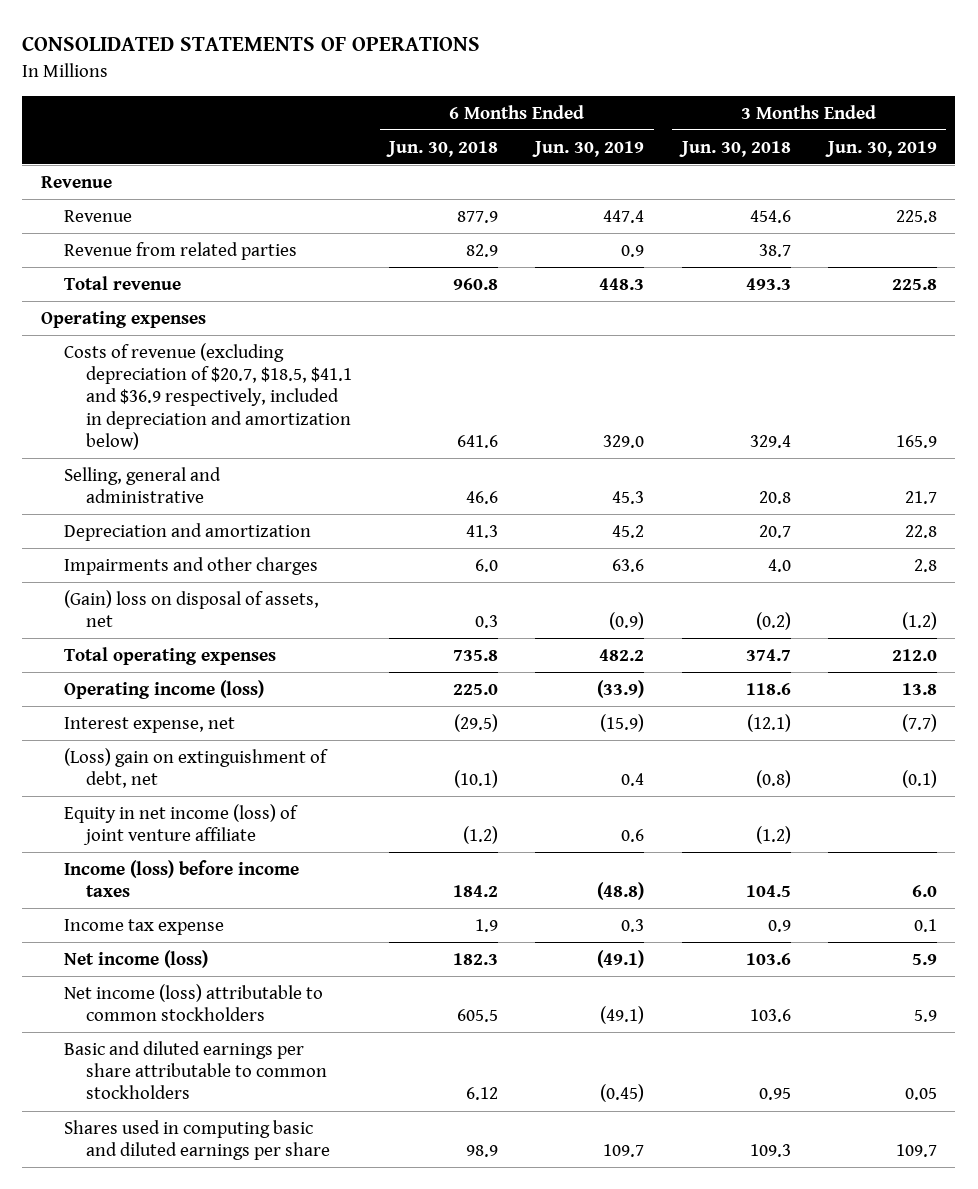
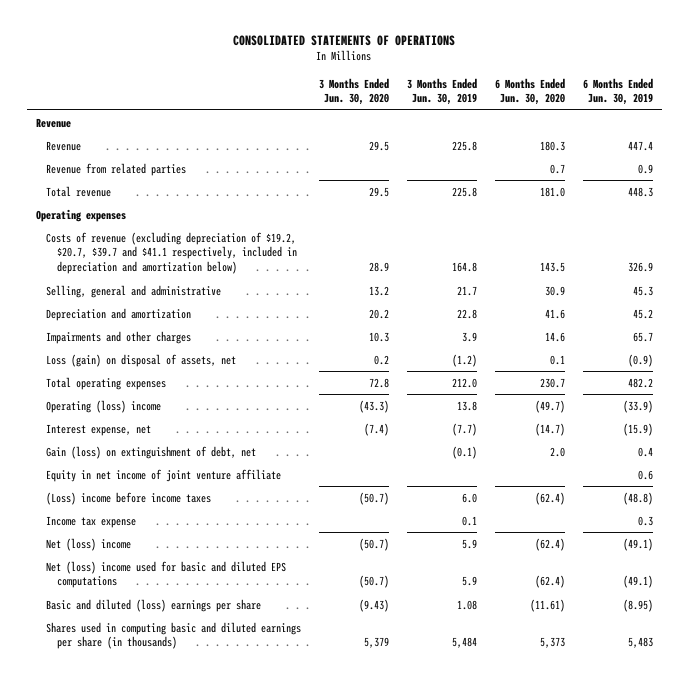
- | 6 Months Ended Jun. 30, 2018 | 6 Months Ended Jun. 30, 2019 | 3 Months Ended Jun. 30, 2018 | 3 Months Ended Jun. 30, 2019
+ | 3 Months Ended Jun. 30, 2020 | 3 Months Ended Jun. 30, 2019 | 6 Months Ended Jun. 30, 2020 | 6 Months Ended Jun. 30, 2019
- Costs of revenue (excluding depreciation of $20.7, $18.5, $41.1 and $36.9 respectively, included in depreciation and amortization below) | 641.6 | 329.0 | 329.4 | 165.9
+ Costs of revenue (excluding depreciation of $19.2, $20.7, $39.7 and $41.1 respectively, included in depreciation and amortization below) | 28.9 | 164.8 | 143.5 | 326.9
- Impairments and other charges | 6.0 | 63.6 | 4.0 | 2.8
- (Gain) loss on disposal of assets, net | 0.3 | (0.9) | (0.2) | (1.2)
+ Impairments and other charges | 10.3 | 3.9 | 14.6 | 65.7
+ Loss (gain) on disposal of assets, net | 0.2 | (1.2) | 0.1 | (0.9)
- Operating income (loss) | 225.0 | (33.9) | 118.6 | 13.8
+ Operating (loss) income | (43.3) | 13.8 | (49.7) | (33.9)
- (Loss) gain on extinguishment of debt, net | (10.1) | 0.4 | (0.8) | (0.1)
- Equity in net income (loss) of joint venture affiliate | (1.2) | 0.6 | (1.2) |
- Income (loss) before income taxes | 184.2 | (48.8) | 104.5 | 6.0
+ Gain (loss) on extinguishment of debt, net | | (0.1) | 2.0 | 0.4
+ Equity in net income of joint venture affiliate | | | | 0.6
+ (Loss) income before income taxes | (50.7) | 6.0 | (62.4) | (48.8)
- Net income (loss) | 182.3 | (49.1) | 103.6 | 5.9
- Net income (loss) attributable to common stockholders | 605.5 | (49.1) | 103.6 | 5.9
- Basic and diluted earnings per share attributable to common stockholders | 6.12 | (0.45) | 0.95 | 0.05
- Shares used in computing basic and diluted earnings per share | 98.9 | 109.7 | 109.3 | 109.7
+ Net (loss) income | (50.7) | 5.9 | (62.4) | (49.1)
+ Net (loss) income used for basic and diluted EPS computations | (50.7) | 5.9 | (62.4) | (49.1)
+ Basic and diluted (loss) earnings per share | (9.43) | 1.08 | (11.61) | (8.95)
+ Shares used in computing basic and diluted earnings per share (in thousands) | 5,379 | 5,484 | 5,373 | 5,483

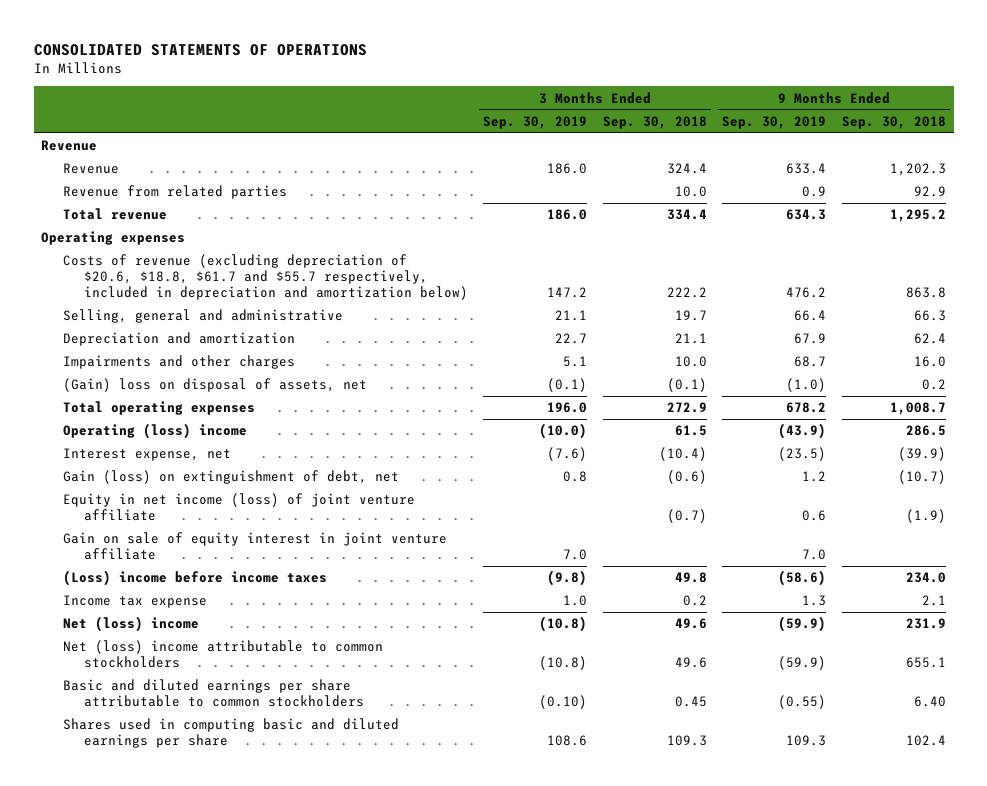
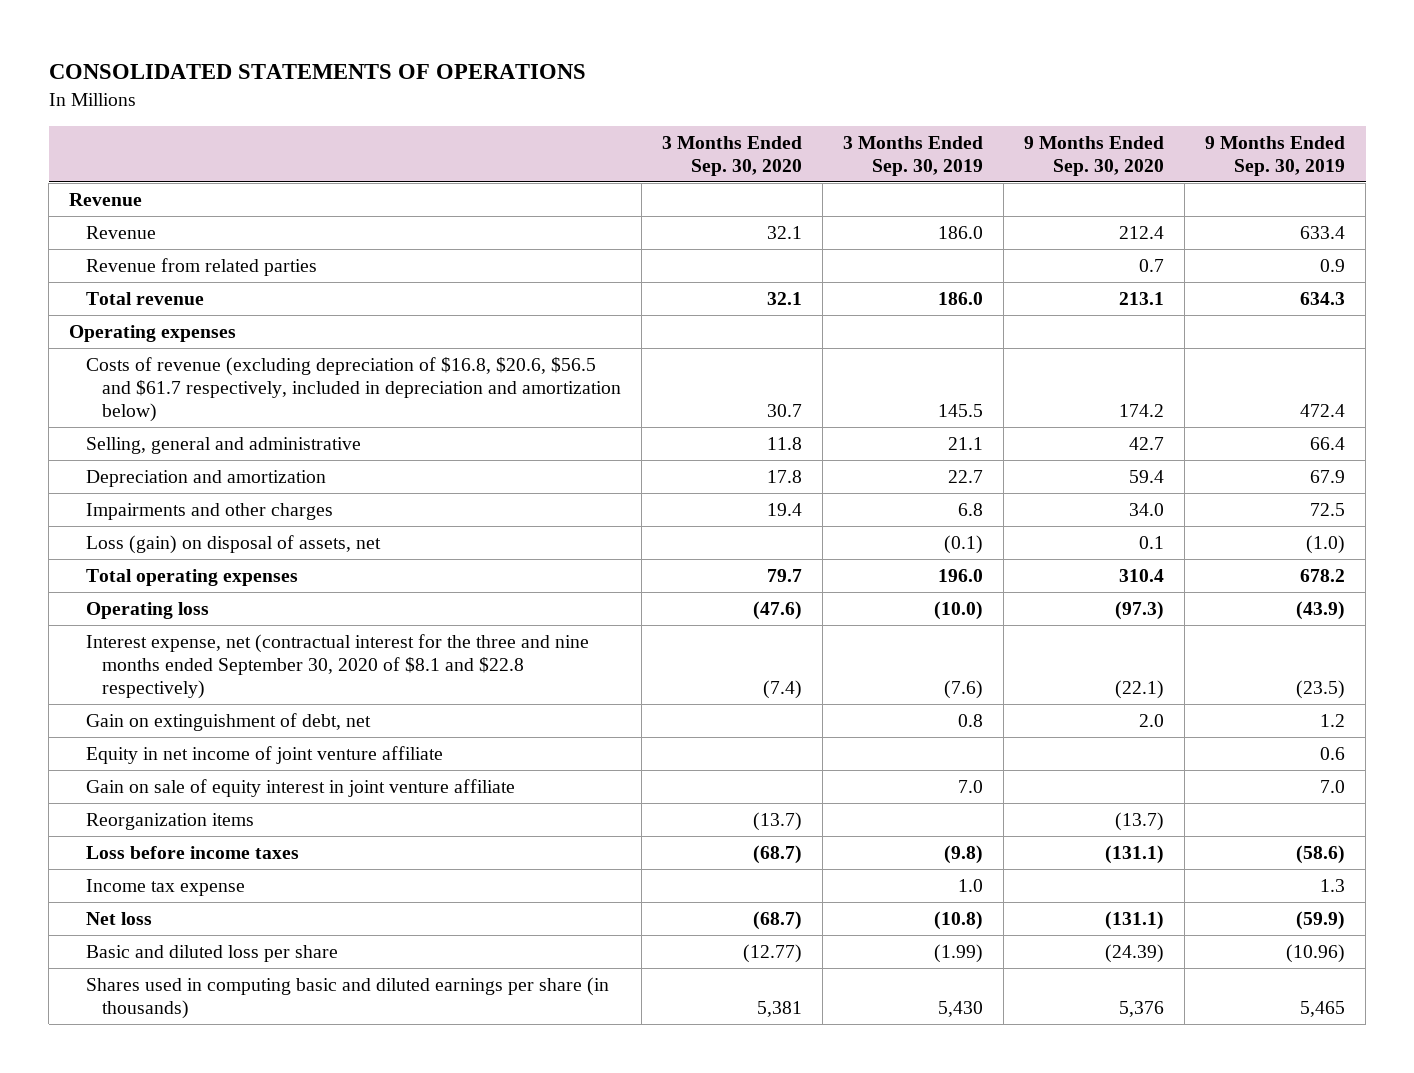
- | 3 Months Ended Sep. 30, 2019 | 3 Months Ended Sep. 30, 2018 | 9 Months Ended Sep. 30, 2019 | 9 Months Ended Sep. 30, 2018
+ | 3 Months Ended Sep. 30, 2020 | 3 Months Ended Sep. 30, 2019 | 9 Months Ended Sep. 30, 2020 | 9 Months Ended Sep. 30, 2019
- Costs of revenue (excluding depreciation of $20.6, $18.8, $61.7 and $55.7 respectively, included in depreciation and amortization below) | 147.2 | 222.2 | 476.2 | 863.8
+ Costs of revenue (excluding depreciation of $16.8, $20.6, $56.5 and $61.7 respectively, included in depreciation and amortization below) | 30.7 | 145.5 | 174.2 | 472.4
- Impairments and other charges | 5.1 | 10.0 | 68.7 | 16.0
- (Gain) loss on disposal of assets, net | (0.1) | (0.1) | (1.0) | 0.2
+ Impairments and other charges | 19.4 | 6.8 | 34.0 | 72.5
+ Loss (gain) on disposal of assets, net | | (0.1) | 0.1 | (1.0)
- Operating (loss) income | (10.0) | 61.5 | (43.9) | 286.5
- Interest expense, net | (7.6) | (10.4) | (23.5) | (39.9)
- Gain (loss) on extinguishment of debt, net | 0.8 | (0.6) | 1.2 | (10.7)
- Equity in net income (loss) of joint venture affiliate | | (0.7) | 0.6 | (1.9)
+ Operating loss | (47.6) | (10.0) | (97.3) | (43.9)
+ Interest expense, net (contractual interest for the three and nine months ended September 30, 2020 of $8.1 and $22.8 respectively) | (7.4) | (7.6) | (22.1) | (23.5)
+ Gain on extinguishment of debt, net | | 0.8 | 2.0 | 1.2
+ Equity in net income of joint venture affiliate | | | | 0.6
- (Loss) income before income taxes | (9.8) | 49.8 | (58.6) | 234.0
+ Reorganization items | (13.7) | | (13.7) |
+ Loss before income taxes | (68.7) | (9.8) | (131.1) | (58.6)
- Net (loss) income | (10.8) | 49.6 | (59.9) | 231.9
- Net (loss) income attributable to common stockholders | (10.8) | 49.6 | (59.9) | 655.1
- Basic and diluted earnings per share attributable to common stockholders | (0.10) | 0.45 | (0.55) | 6.40
- Shares used in computing basic and diluted earnings per share | 108.6 | 109.3 | 109.3 | 102.4
+ Net loss | (68.7) | (10.8) | (131.1) | (59.9)
+ Basic and diluted loss per share | (12.77) | (1.99) | (24.39) | (10.96)
+ Shares used in computing basic and diluted earnings per share (in thousands) | 5,381 | 5,430 | 5,376 | 5,465

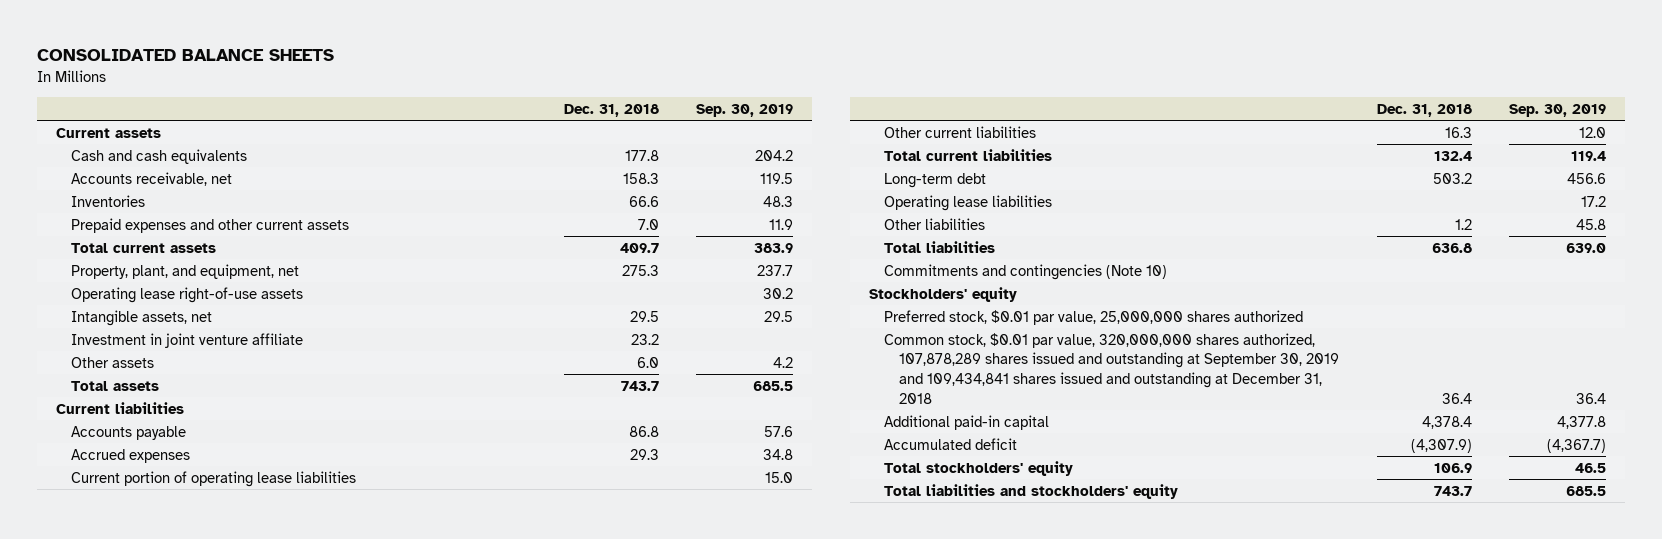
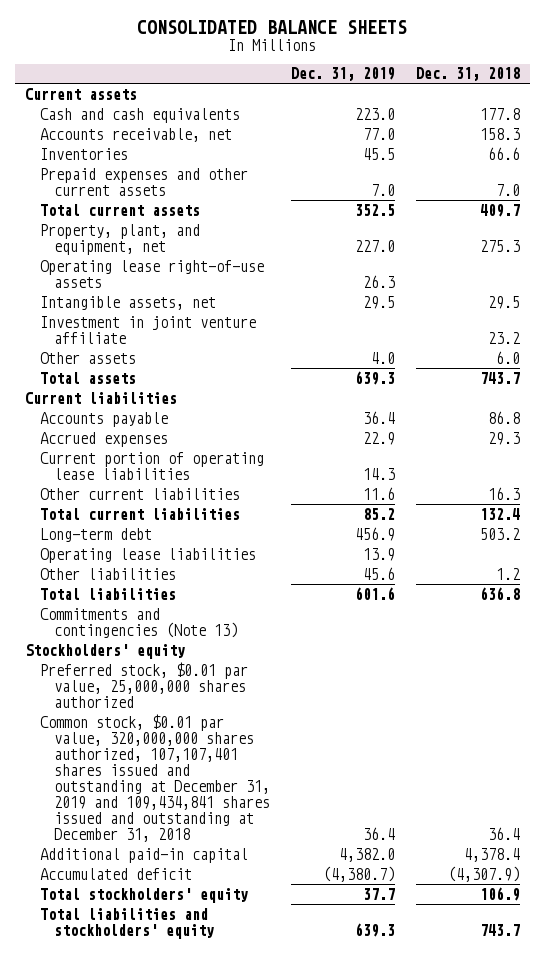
- | Dec. 31, 2018 | Sep. 30, 2019
+ | Dec. 31, 2019 | Dec. 31, 2018
- Commitments and contingencies (Note 10)
+ Commitments and contingencies (Note 13)
- Common stock, $0.01 par value, 320,000,000 shares authorized, 107,878,289 shares issued and outstanding at September 30, 2019 and 109,434,841 shares issued and outstanding at December 31, 2018 | 36.4 | 36.4
+ Common stock, $0.01 par value, 320,000,000 shares authorized, 107,107,401 shares issued and outstanding at December 31, 2019 and 109,434,841 shares issued and outstanding at December 31, 2018 | 36.4 | 36.4

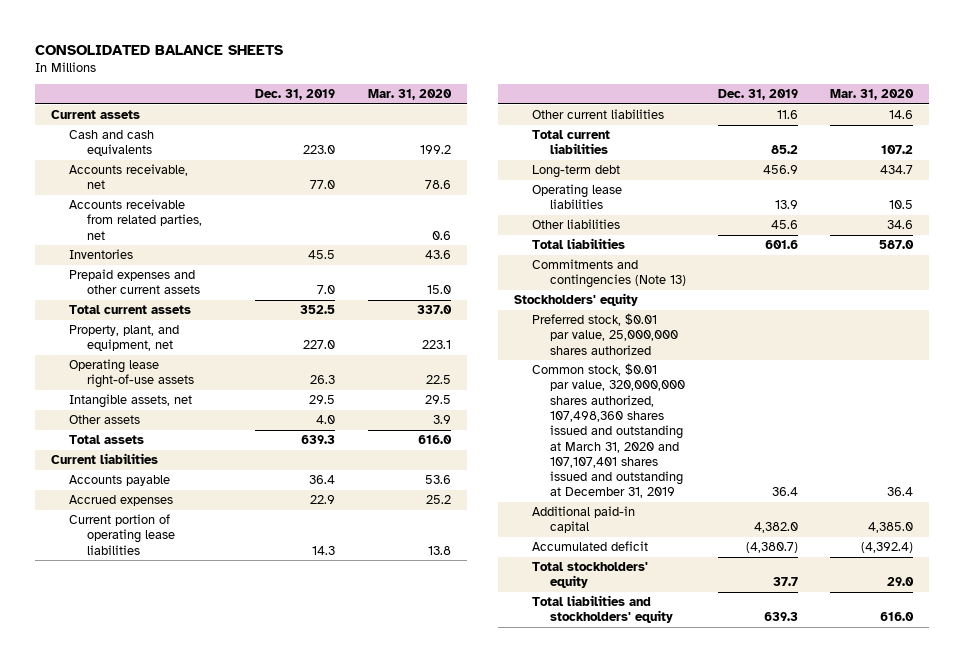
- | Dec. 31, 2019 | Dec. 31, 2018
+ | Dec. 31, 2019 | Mar. 31, 2020
+ Accounts receivable from related parties, net | | 0.6
- Investment in joint venture affiliate | | 23.2
- Common stock, $0.01 par value, 320,000,000 shares authorized, 107,107,401 shares issued and outstanding at December 31, 2019 and 109,434,841 shares issued and outstanding at December 31, 2018 | 36.4 | 36.4
+ Common stock, $0.01 par value, 320,000,000 shares authorized, 107,498,360 shares issued and outstanding at March 31, 2020 and 107,107,401 shares issued and outstanding at December 31, 2019 | 36.4 | 36.4

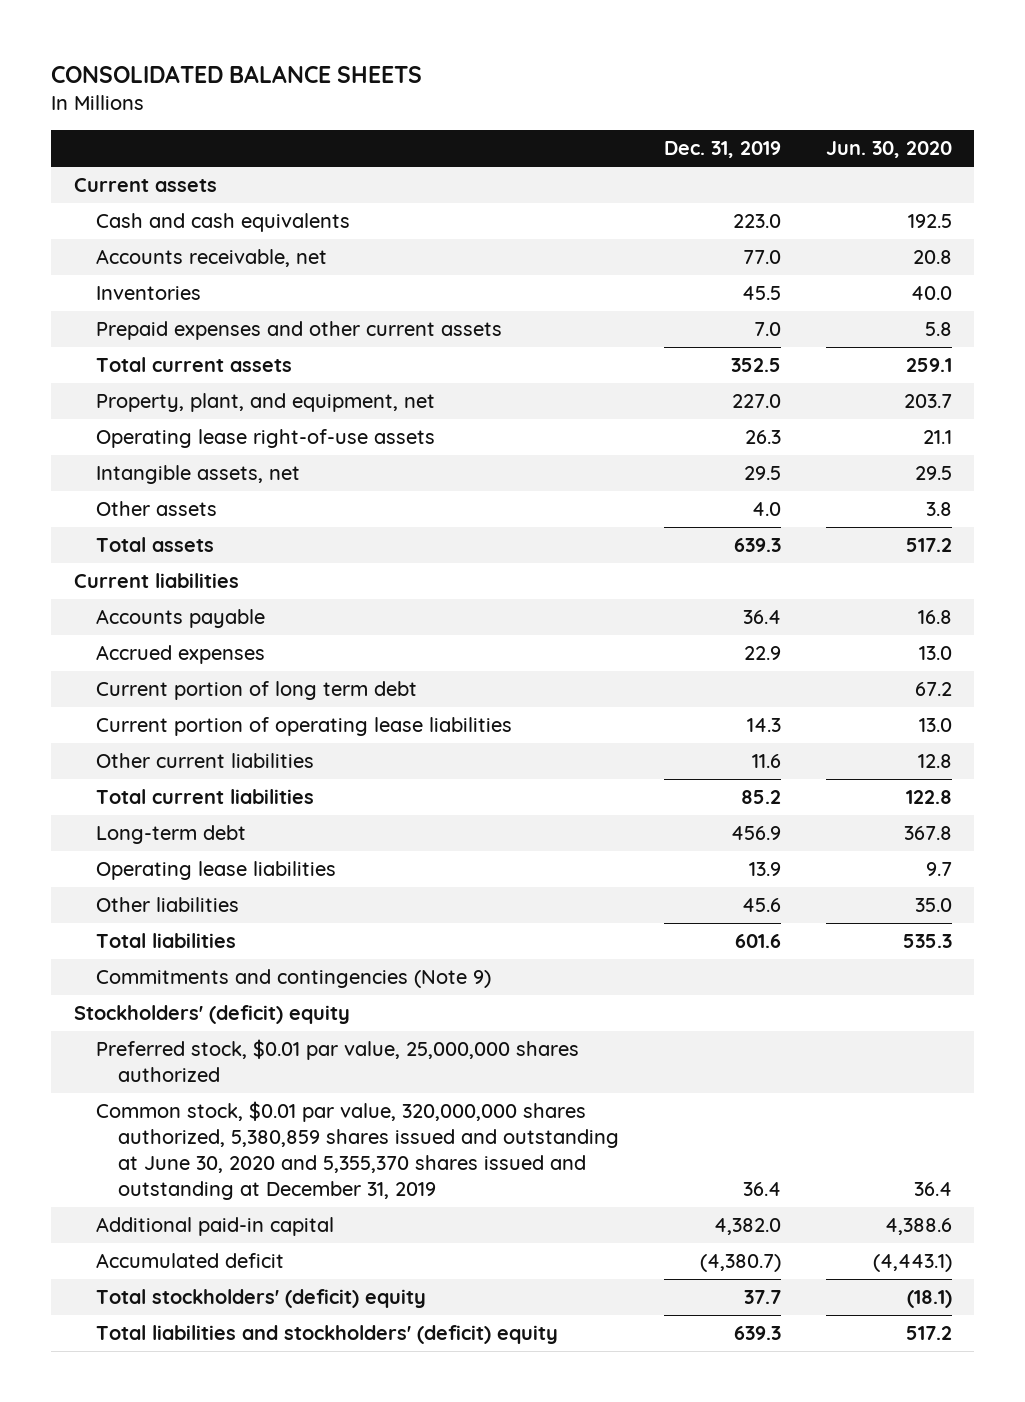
- | Dec. 31, 2019 | Mar. 31, 2020
+ | Dec. 31, 2019 | Jun. 30, 2020
- Accounts receivable from related parties, net | | 0.6
+ Current portion of long term debt | | 67.2
- Commitments and contingencies (Note 13)
- Stockholders' equity
+ Commitments and contingencies (Note 9)
+ Stockholders' (deficit) equity
- Common stock, $0.01 par value, 320,000,000 shares authorized, 107,498,360 shares issued and outstanding at March 31, 2020 and 107,107,401 shares issued and outstanding at December 31, 2019 | 36.4 | 36.4
+ Common stock, $0.01 par value, 320,000,000 shares authorized, 5,380,859 shares issued and outstanding at June 30, 2020 and 5,355,370 shares issued and outstanding at December 31, 2019 | 36.4 | 36.4
- Total stockholders' equity | 37.7 | 29.0
- Total liabilities and stockholders' equity | 639.3 | 616.0
+ Total stockholders' (deficit) equity | 37.7 | (18.1)
+ Total liabilities and stockholders' (deficit) equity | 639.3 | 517.2

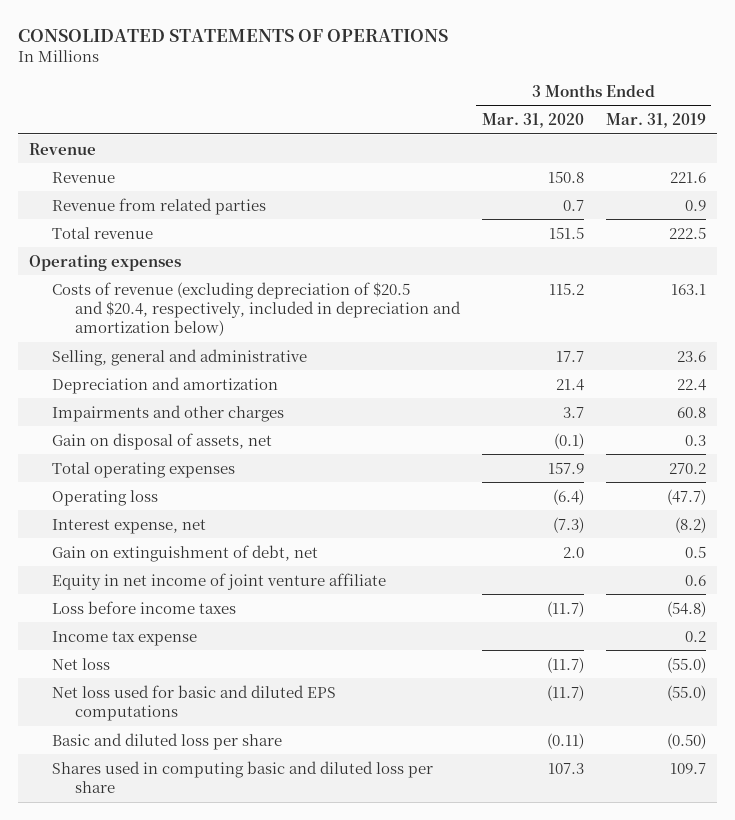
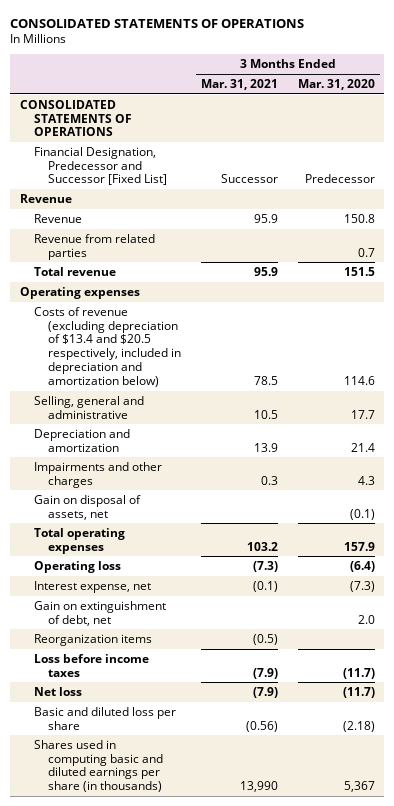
- | 3 Months Ended Mar. 31, 2020 | 3 Months Ended Mar. 31, 2019
+ | 3 Months Ended Mar. 31, 2021 | 3 Months Ended Mar. 31, 2020
+ CONSOLIDATED STATEMENTS OF OPERATIONS
+ Financial Designation, Predecessor and Successor [Fixed List] | Successor | Predecessor
- Costs of revenue (excluding depreciation of $20.5 and $20.4, respectively, included in depreciation and amortization below) | 115.2 | 163.1
+ Costs of revenue (excluding depreciation of $13.4 and $20.5 respectively, included in depreciation and amortization below) | 78.5 | 114.6
- Impairments and other charges | 3.7 | 60.8
+ Impairments and other charges | 0.3 | 4.3
- Equity in net income of joint venture affiliate | | 0.6
+ Reorganization items | (0.5) |
- Income tax expense | | 0.2
- Net loss used for basic and diluted EPS computations | (11.7) | (55.0)
- Basic and diluted loss per share | (0.11) | (0.50)
- Shares used in computing basic and diluted loss per share | 107.3 | 109.7
+ Basic and diluted loss per share | (0.56) | (2.18)
+ Shares used in computing basic and diluted earnings per share (in thousands) | 13,990 | 5,367

